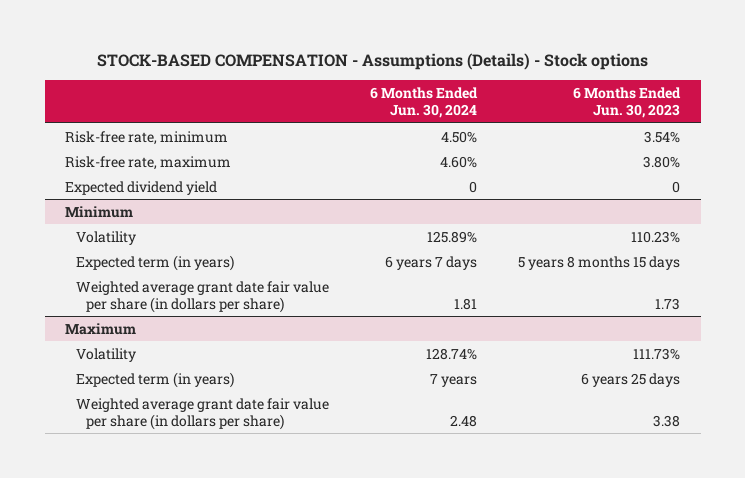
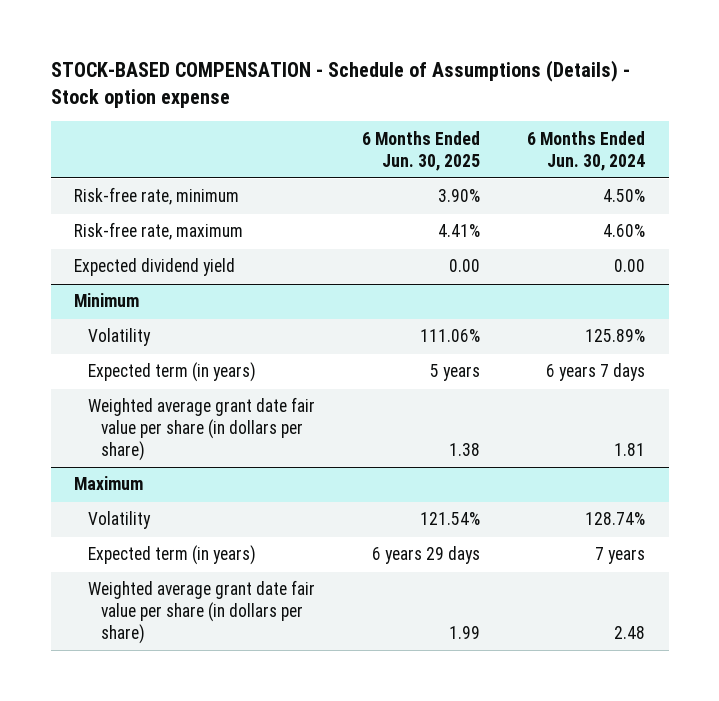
- STOCK-BASED COMPENSATION - Assumptions (Details) - Stock options
+ STOCK-BASED COMPENSATION - Schedule of Assumptions (Details) - Stock option expense
- | 6 Months Ended Jun. 30, 2024 | 6 Months Ended Jun. 30, 2023
+ | 6 Months Ended Jun. 30, 2025 | 6 Months Ended Jun. 30, 2024
- Expected dividend yield | 0 | 0
+ Expected dividend yield | 0.00 | 0.00

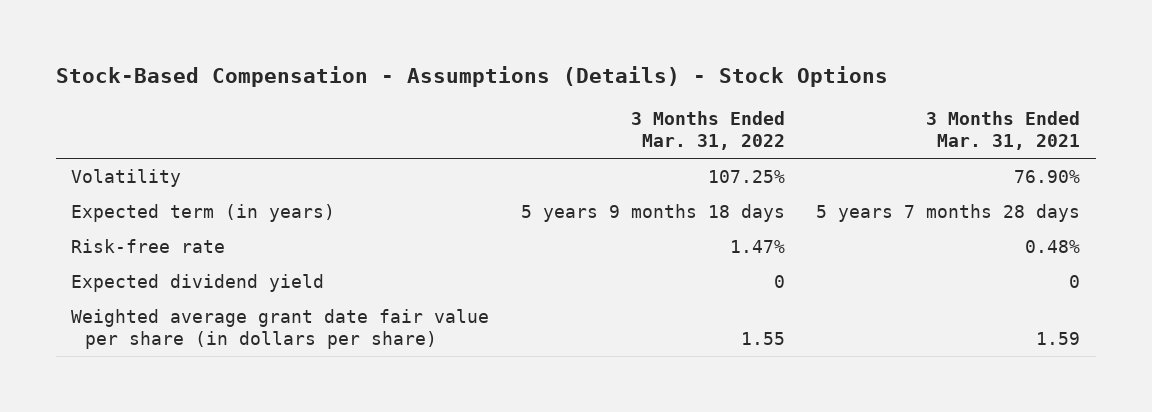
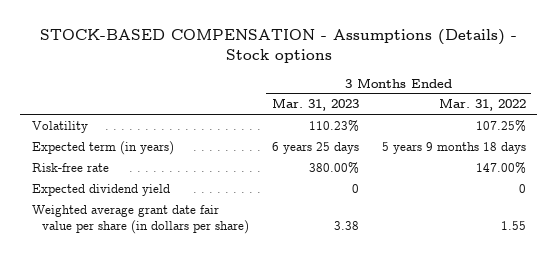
- Stock-Based Compensation - Assumptions (Details) - Stock Options
+ STOCK-BASED COMPENSATION - Assumptions (Details) - Stock options
- | 3 Months Ended Mar. 31, 2022 | 3 Months Ended Mar. 31, 2021
+ | 3 Months Ended Mar. 31, 2023 | 3 Months Ended Mar. 31, 2022
- Risk-free rate | 1.47% | 0.48%
+ Risk-free rate | 380.00% | 147.00%

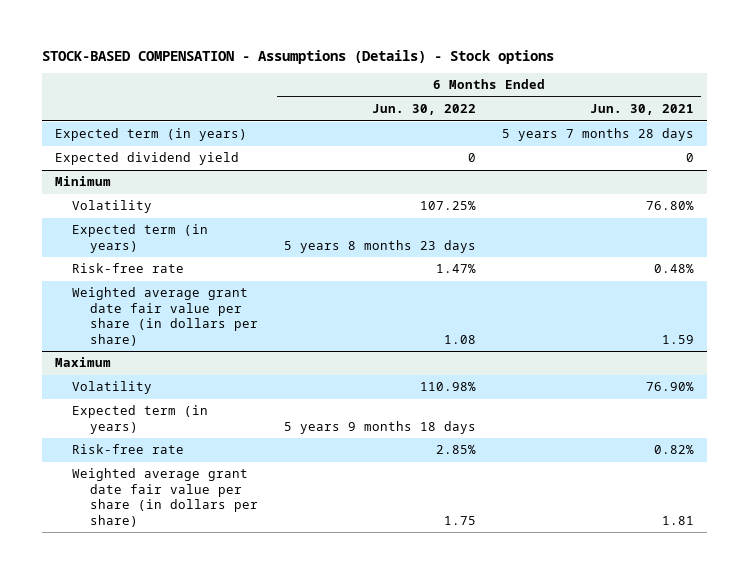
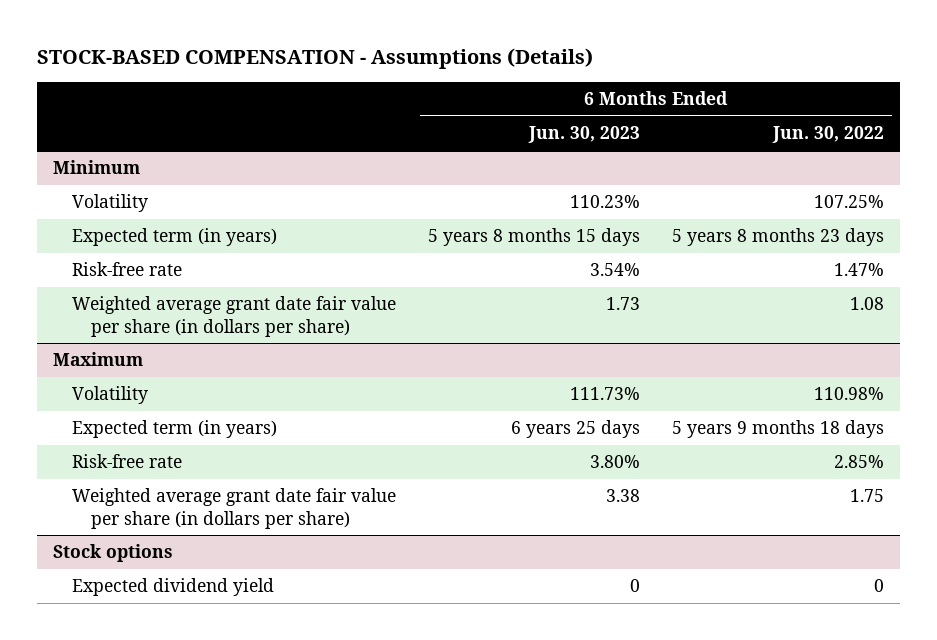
- STOCK-BASED COMPENSATION - Assumptions (Details) - Stock options
+ STOCK-BASED COMPENSATION - Assumptions (Details)
- | 6 Months Ended Jun. 30, 2022 | 6 Months Ended Jun. 30, 2021
+ | 6 Months Ended Jun. 30, 2023 | 6 Months Ended Jun. 30, 2022
- Expected term (in years) | | 5 years 7 months 28 days
- Expected dividend yield | 0 | 0
+ Stock options
+ Expected dividend yield | 0 | 0

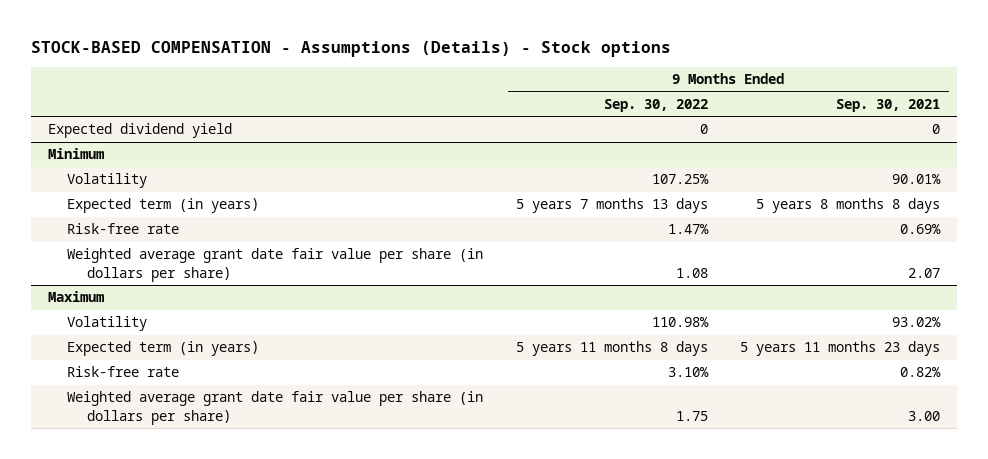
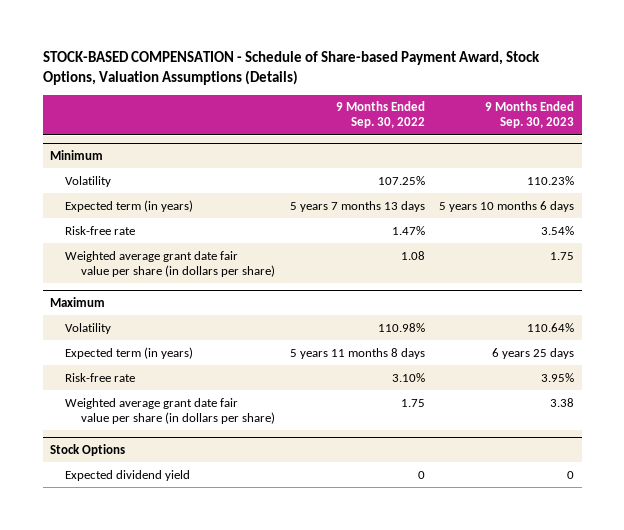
- STOCK-BASED COMPENSATION - Assumptions (Details) - Stock options
+ STOCK-BASED COMPENSATION - Schedule of Share-based Payment Award, Stock Options, Valuation Assumptions (Details)
- | 9 Months Ended Sep. 30, 2022 | 9 Months Ended Sep. 30, 2021
+ | 9 Months Ended Sep. 30, 2022 | 9 Months Ended Sep. 30, 2023
- Expected dividend yield | 0 | 0
+ Stock Options
+ Expected dividend yield | 0 | 0

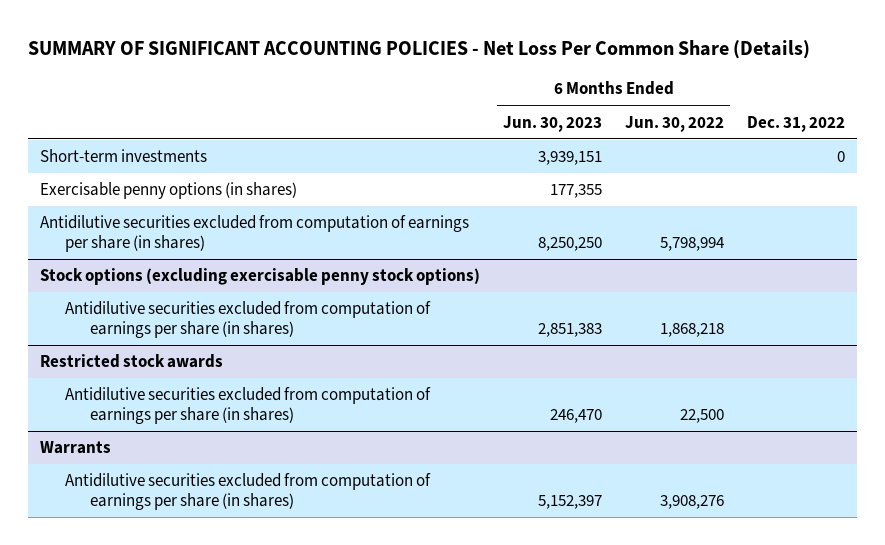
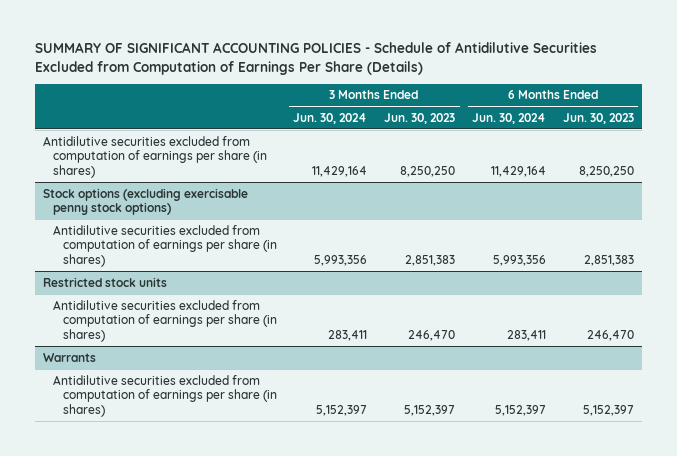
- SUMMARY OF SIGNIFICANT ACCOUNTING POLICIES - Net Loss Per Common Share (Details)
+ SUMMARY OF SIGNIFICANT ACCOUNTING POLICIES - Schedule of Antidilutive Securities Excluded from Computation of Earnings Per Share (Details)
- | 6 Months Ended Jun. 30, 2023 | 6 Months Ended Jun. 30, 2022 | Dec. 31, 2022
+ | 3 Months Ended Jun. 30, 2024 | 3 Months Ended Jun. 30, 2023 | 6 Months Ended Jun. 30, 2024 | 6 Months Ended Jun. 30, 2023
- Short-term investments | 3,939,151 | | 0
- Exercisable penny options (in shares) | 177,355 | |
- Restricted stock awards
+ Restricted stock units

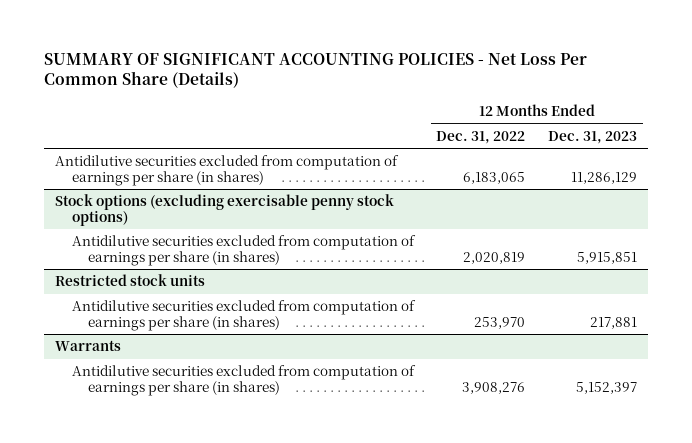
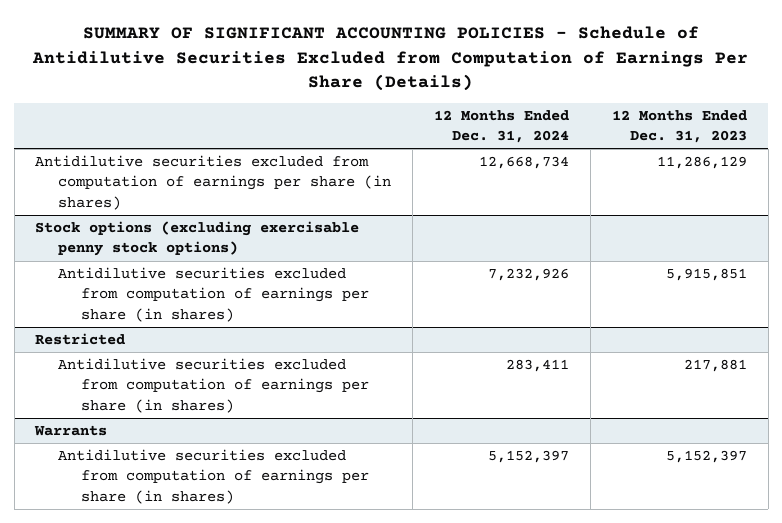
- SUMMARY OF SIGNIFICANT ACCOUNTING POLICIES - Net Loss Per Common Share (Details)
+ SUMMARY OF SIGNIFICANT ACCOUNTING POLICIES - Schedule of Antidilutive Securities Excluded from Computation of Earnings Per Share (Details)
- | 12 Months Ended Dec. 31, 2022 | 12 Months Ended Dec. 31, 2023
+ | 12 Months Ended Dec. 31, 2024 | 12 Months Ended Dec. 31, 2023
- Restricted stock units
+ Restricted

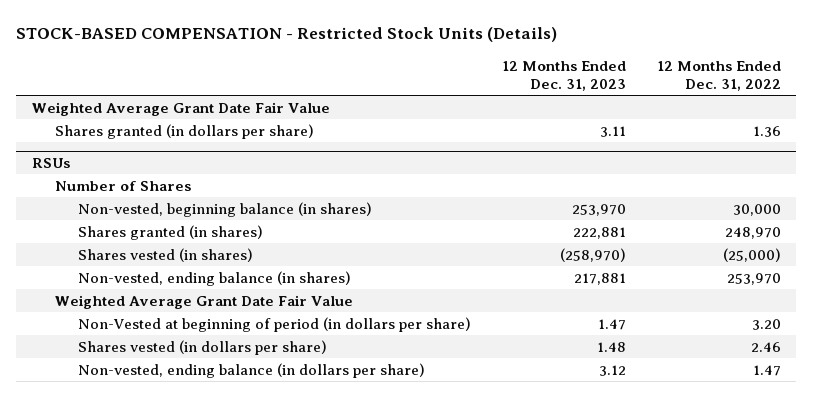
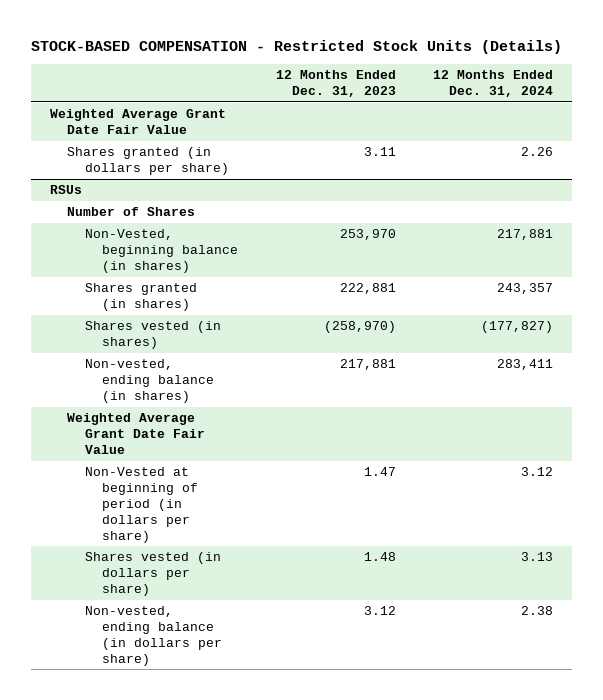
- | 12 Months Ended Dec. 31, 2023 | 12 Months Ended Dec. 31, 2022
+ | 12 Months Ended Dec. 31, 2023 | 12 Months Ended Dec. 31, 2024
@ RSUs
- Non-vested, beginning balance (in shares) | 253,970 | 30,000
+ Non-Vested, beginning balance (in shares) | 253,970 | 217,881

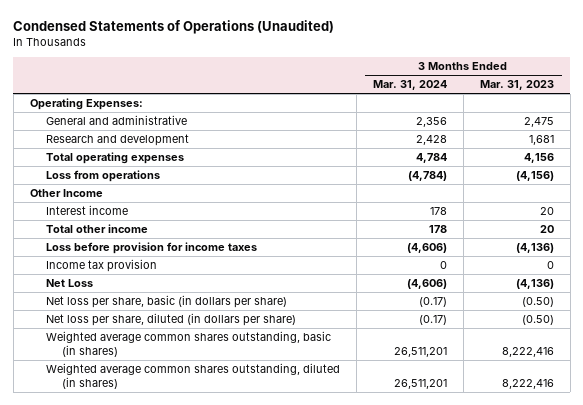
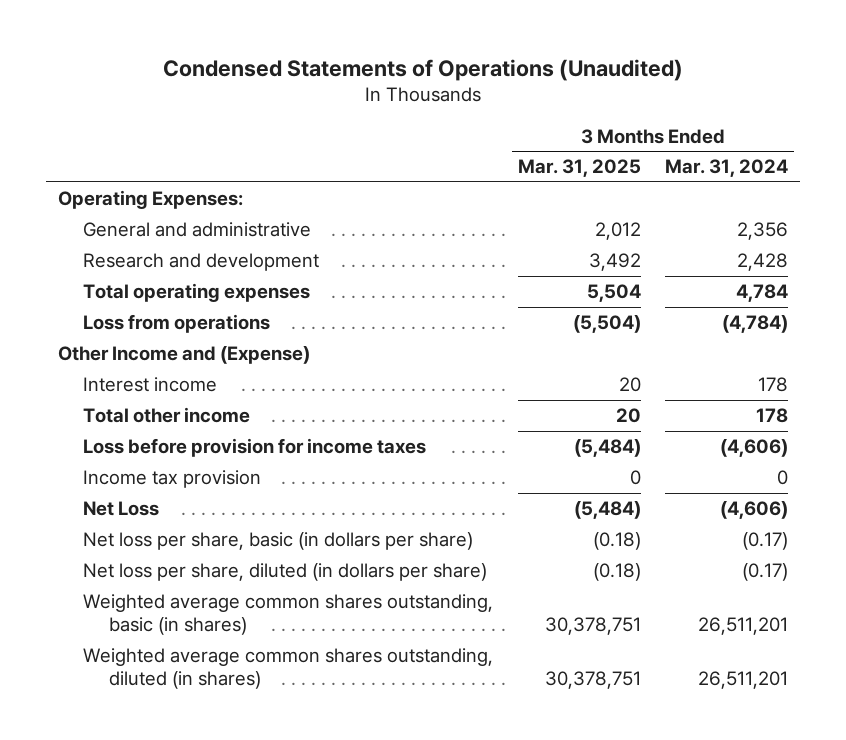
- | 3 Months Ended Mar. 31, 2024 | 3 Months Ended Mar. 31, 2023
+ | 3 Months Ended Mar. 31, 2025 | 3 Months Ended Mar. 31, 2024
- Other Income
+ Other Income and (Expense)

